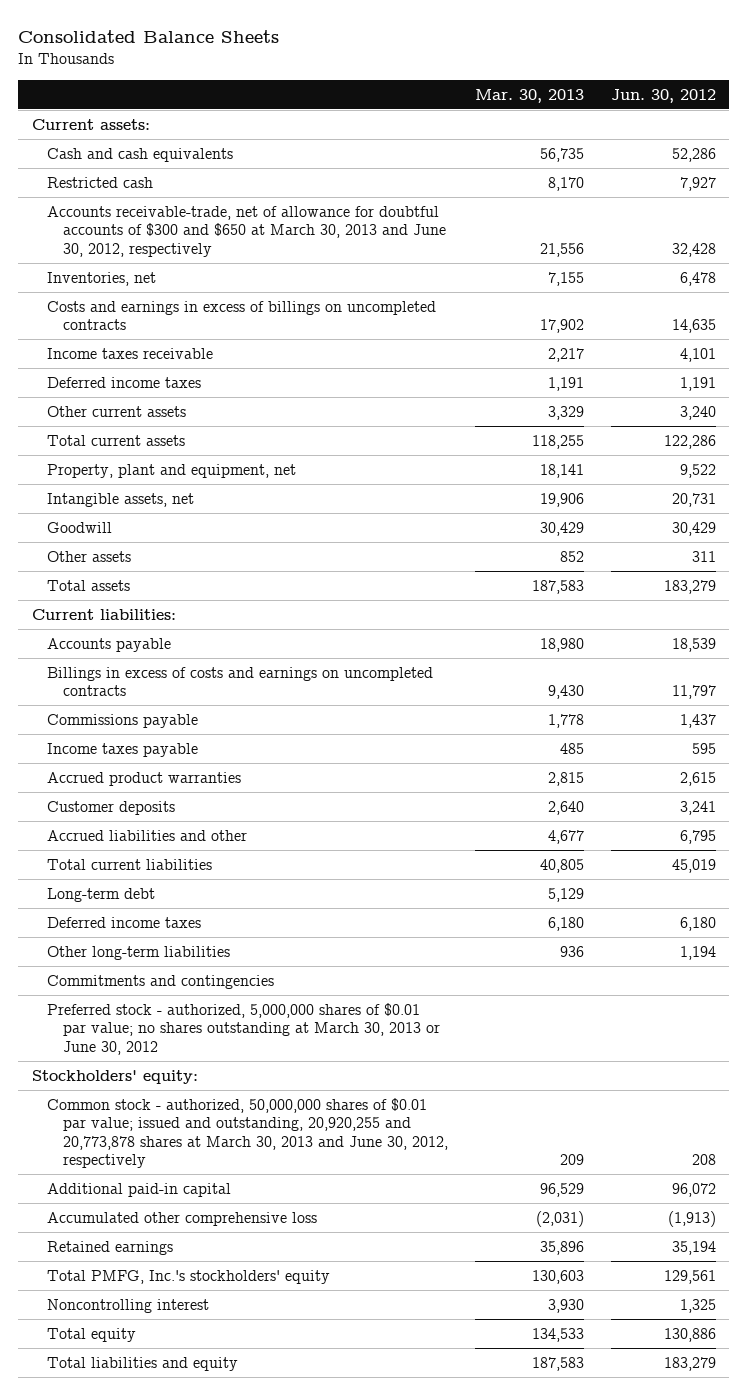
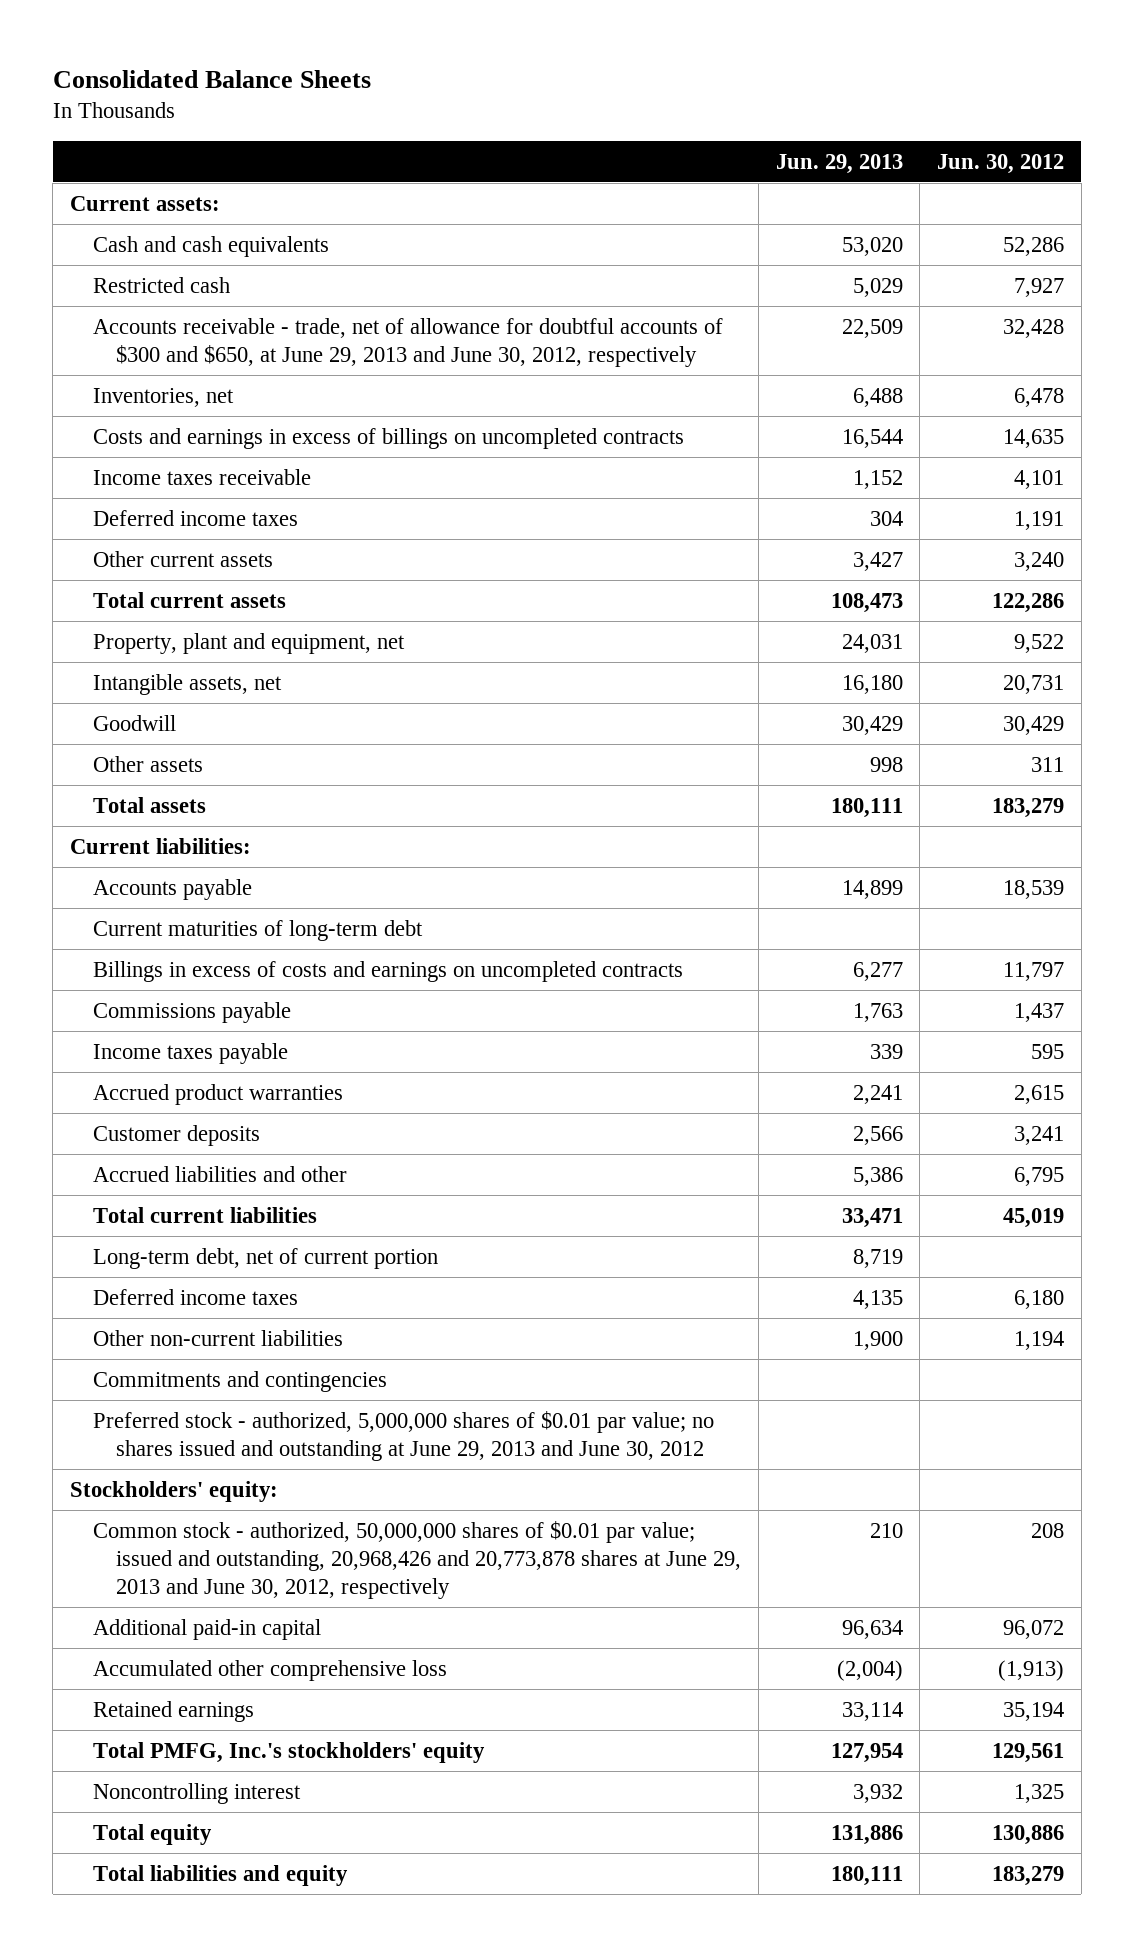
- | Mar. 30, 2013 | Jun. 30, 2012
+ | Jun. 29, 2013 | Jun. 30, 2012
- Accounts receivable-trade, net of allowance for doubtful accounts of $300 and $650 at March 30, 2013 and June 30, 2012, respectively | 21,556 | 32,428
+ Accounts receivable - trade, net of allowance for doubtful accounts of $300 and $650, at June 29, 2013 and June 30, 2012, respectively | 22,509 | 32,428
+ Current maturities of long-term debt
- Long-term debt | 5,129 |
+ Long-term debt, net of current portion | 8,719 |
- Other long-term liabilities | 936 | 1,194
+ Other non-current liabilities | 1,900 | 1,194
- Preferred stock - authorized, 5,000,000 shares of $0.01 par value; no shares outstanding at March 30, 2013 or June 30, 2012
+ Preferred stock - authorized, 5,000,000 shares of $0.01 par value; no shares issued and outstanding at June 29, 2013 and June 30, 2012
- Common stock - authorized, 50,000,000 shares of $0.01 par value; issued and outstanding, 20,920,255 and 20,773,878 shares at March 30, 2013 and June 30, 2012, respectively | 209 | 208
+ Common stock - authorized, 50,000,000 shares of $0.01 par value; issued and outstanding, 20,968,426 and 20,773,878 shares at June 29, 2013 and June 30, 2012, respectively | 210 | 208

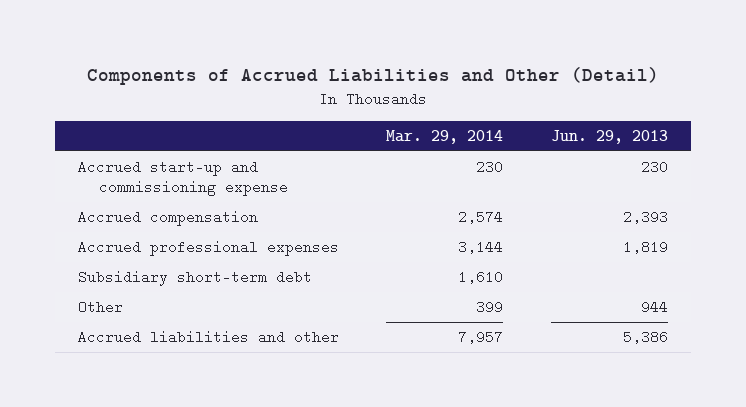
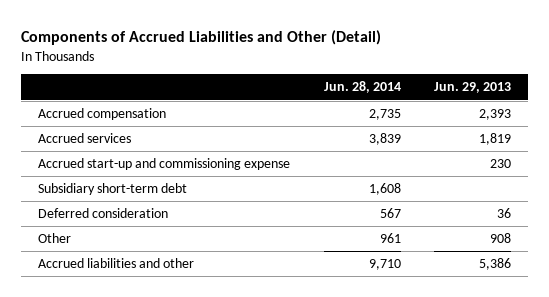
- | Mar. 29, 2014 | Jun. 29, 2013
+ | Jun. 28, 2014 | Jun. 29, 2013
- Accrued professional expenses | 3,144 | 1,819
+ Accrued services | 3,839 | 1,819
moved down: Accrued start-up and commissioning expense | | 230
- Other | 399 | 944
+ Deferred consideration | 567 | 36
+ Other | 961 | 908

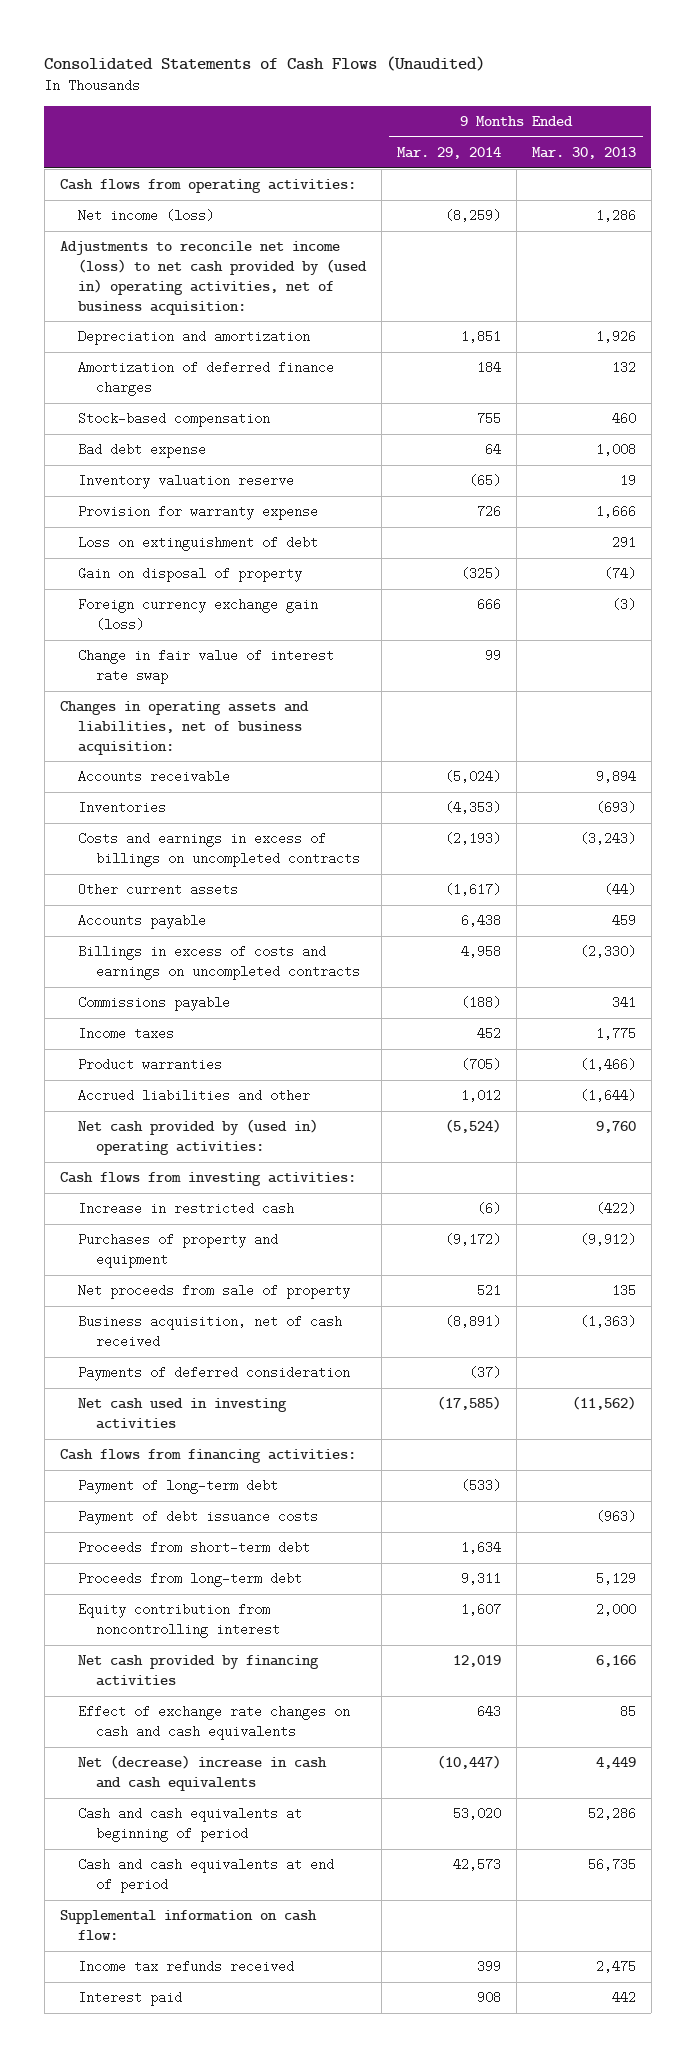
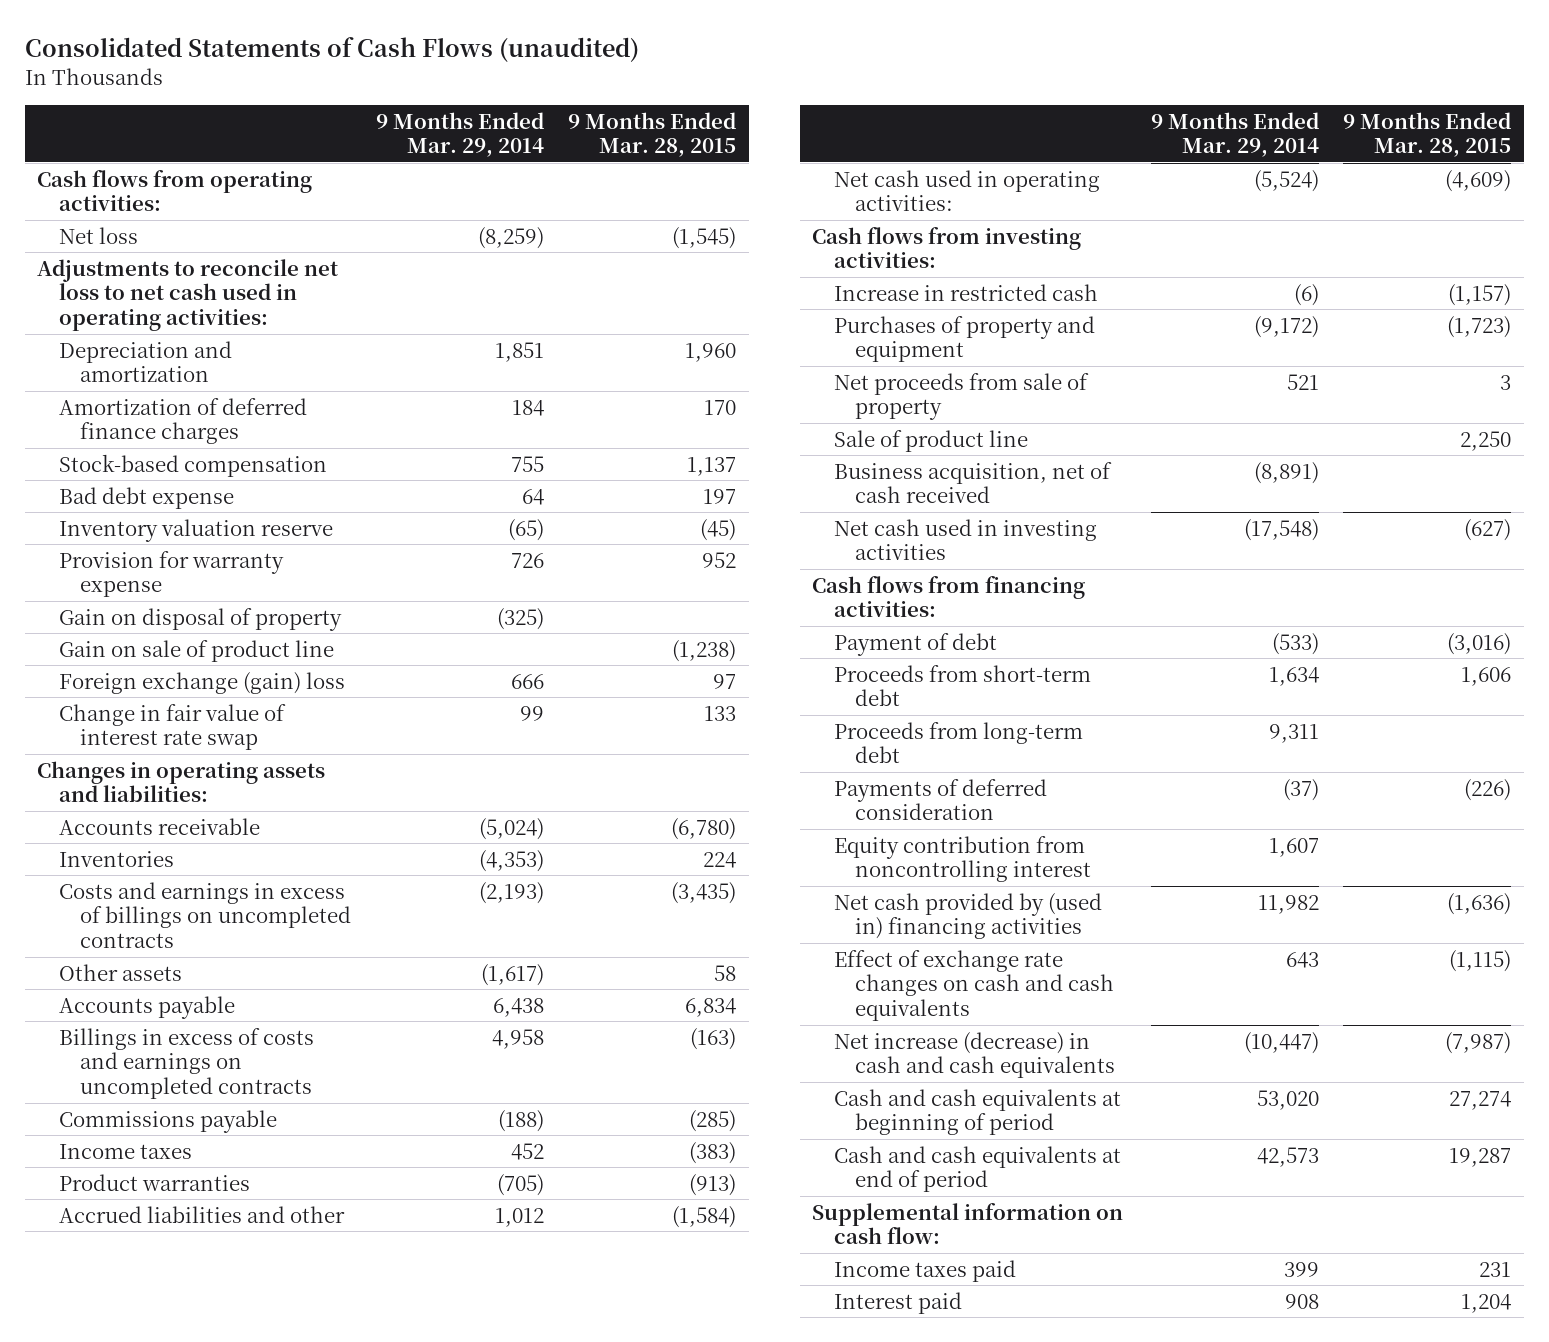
- Consolidated Statements of Cash Flows (Unaudited)
+ Consolidated Statements of Cash Flows (unaudited)
- | 9 Months Ended Mar. 29, 2014 | 9 Months Ended Mar. 30, 2013
+ | 9 Months Ended Mar. 29, 2014 | 9 Months Ended Mar. 28, 2015
- Net income (loss) | (8,259) | 1,286
- Adjustments to reconcile net income (loss) to net cash provided by (used in) operating activities, net of business acquisition:
+ Net loss | (8,259) | (1,545)
+ Adjustments to reconcile net loss to net cash used in operating activities:
- Loss on extinguishment of debt | | 291
- Foreign currency exchange gain (loss) | 666 | (3)
+ Gain on sale of product line | | (1,238)
+ Foreign exchange (gain) loss | 666 | 97
- Changes in operating assets and liabilities, net of business acquisition:
+ Changes in operating assets and liabilities:
- Other current assets | (1,617) | (44)
+ Other assets | (1,617) | 58
- Net cash provided by (used in) operating activities: | (5,524) | 9,760
+ Net cash used in operating activities: | (5,524) | (4,609)
+ Sale of product line | | 2,250
- Net cash used in investing activities | (17,585) | (11,562)
+ Net cash used in investing activities | (17,548) | (627)
- Payment of long-term debt | (533) |
- Payment of debt issuance costs | | (963)
+ Payment of debt | (533) | (3,016)
moved down: Payments of deferred consideration | (37) | (226)
- Net cash provided by financing activities | 12,019 | 6,166
+ Net cash provided by (used in) financing activities | 11,982 | (1,636)
- Net (decrease) increase in cash and cash equivalents | (10,447) | 4,449
+ Net increase (decrease) in cash and cash equivalents | (10,447) | (7,987)
- Income tax refunds received | 399 | 2,475
+ Income taxes paid | 399 | 231

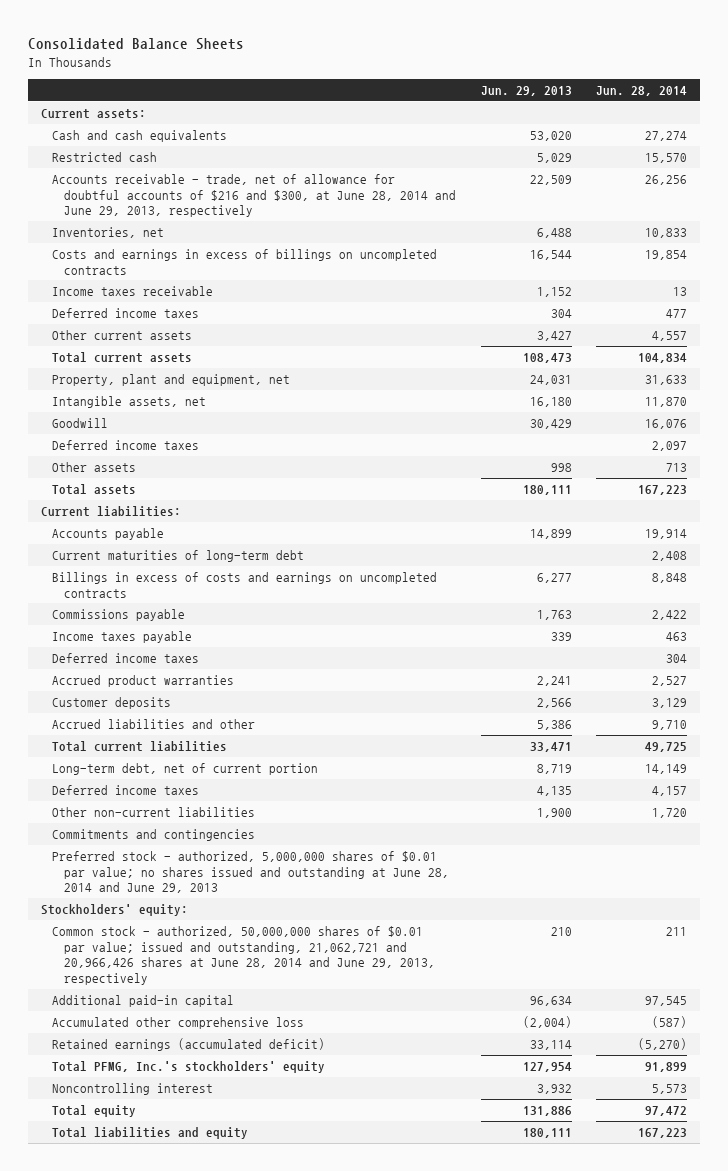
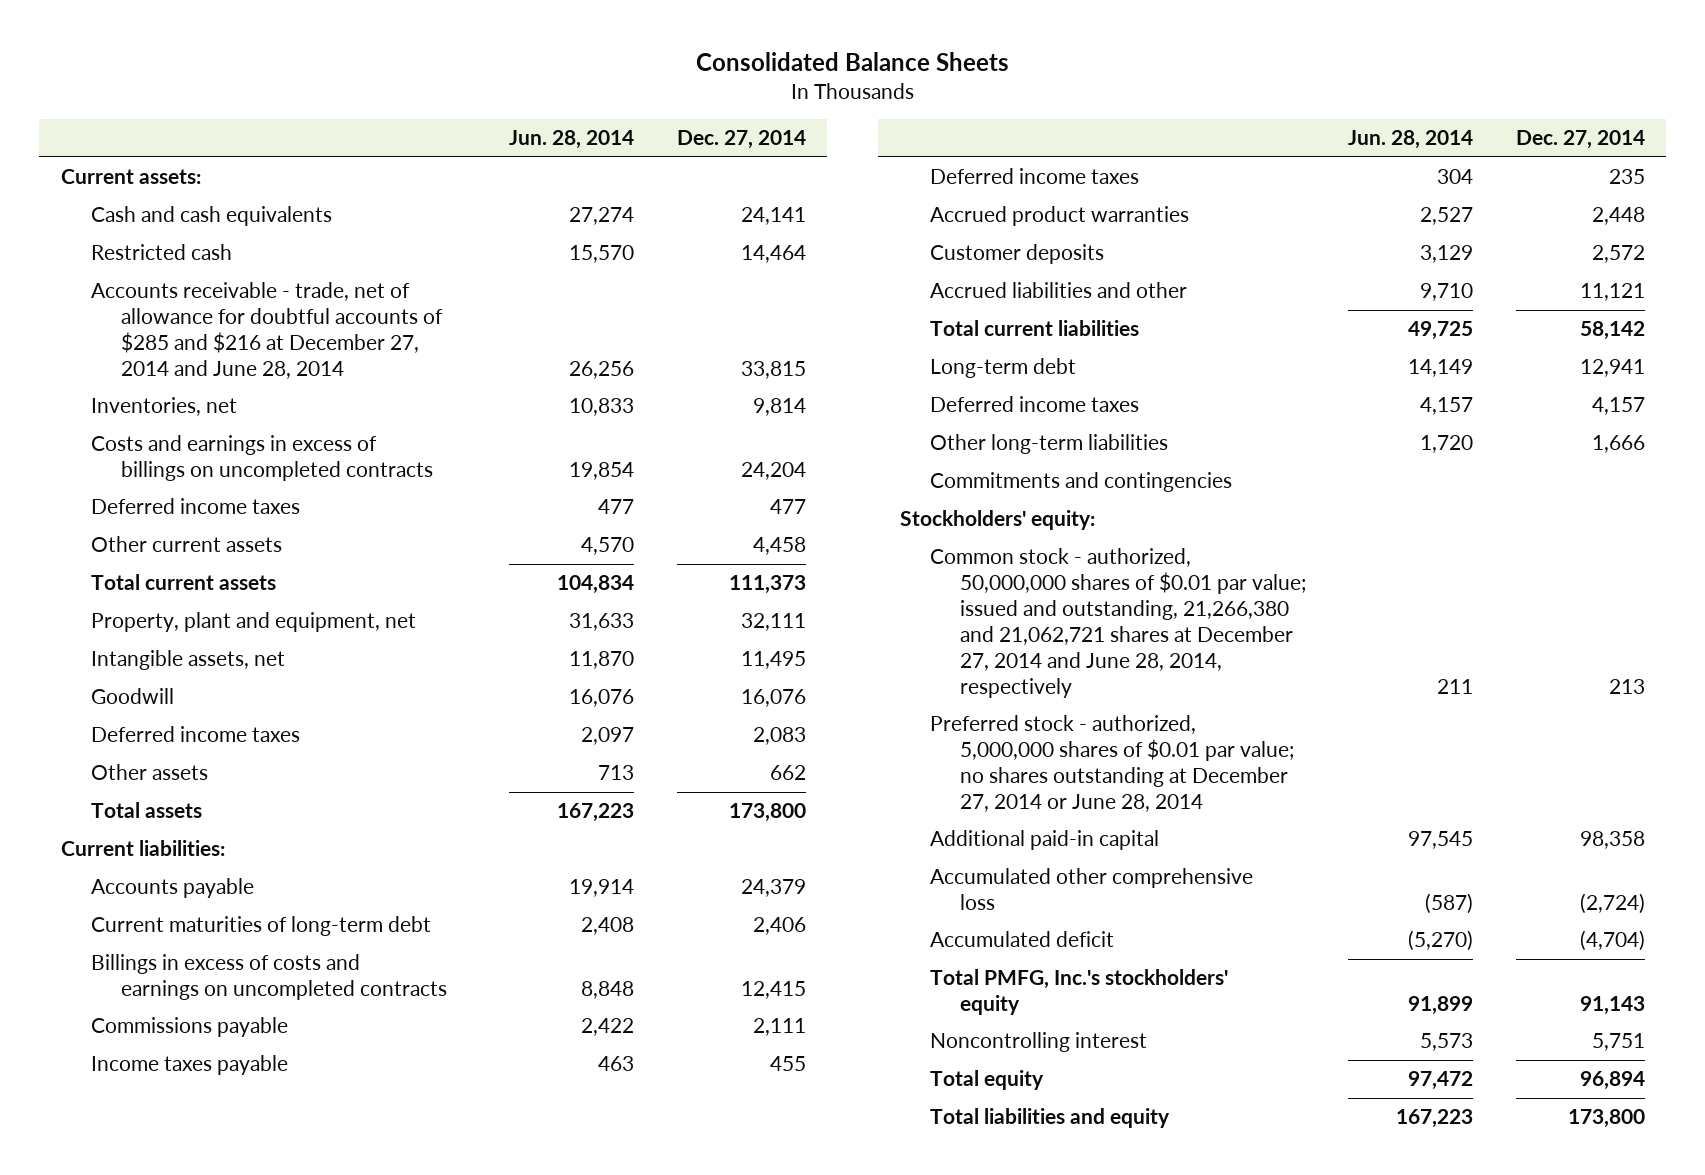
- | Jun. 29, 2013 | Jun. 28, 2014
+ | Jun. 28, 2014 | Dec. 27, 2014
- Accounts receivable - trade, net of allowance for doubtful accounts of $216 and $300, at June 28, 2014 and June 29, 2013, respectively | 22,509 | 26,256
+ Accounts receivable - trade, net of allowance for doubtful accounts of $285 and $216 at December 27, 2014 and June 28, 2014 | 26,256 | 33,815
- Income taxes receivable | 1,152 | 13
- Other current assets | 3,427 | 4,557
+ Other current assets | 4,570 | 4,458
- Long-term debt, net of current portion | 8,719 | 14,149
+ Long-term debt | 14,149 | 12,941
- Other non-current liabilities | 1,900 | 1,720
+ Other long-term liabilities | 1,720 | 1,666
- Preferred stock - authorized, 5,000,000 shares of $0.01 par value; no shares issued and outstanding at June 28, 2014 and June 29, 2013
- Common stock - authorized, 50,000,000 shares of $0.01 par value; issued and outstanding, 21,062,721 and 20,966,426 shares at June 28, 2014 and June 29, 2013, respectively | 210 | 211
+ Common stock - authorized, 50,000,000 shares of $0.01 par value; issued and outstanding, 21,266,380 and 21,062,721 shares at December 27, 2014 and June 28, 2014, respectively | 211 | 213
+ Preferred stock - authorized, 5,000,000 shares of $0.01 par value; no shares outstanding at December 27, 2014 or June 28, 2014
- Retained earnings (accumulated deficit) | 33,114 | (5,270)
- Total PFMG, Inc.'s stockholders' equity | 127,954 | 91,899
+ Accumulated deficit | (5,270) | (4,704)
+ Total PMFG, Inc.'s stockholders' equity | 91,899 | 91,143

